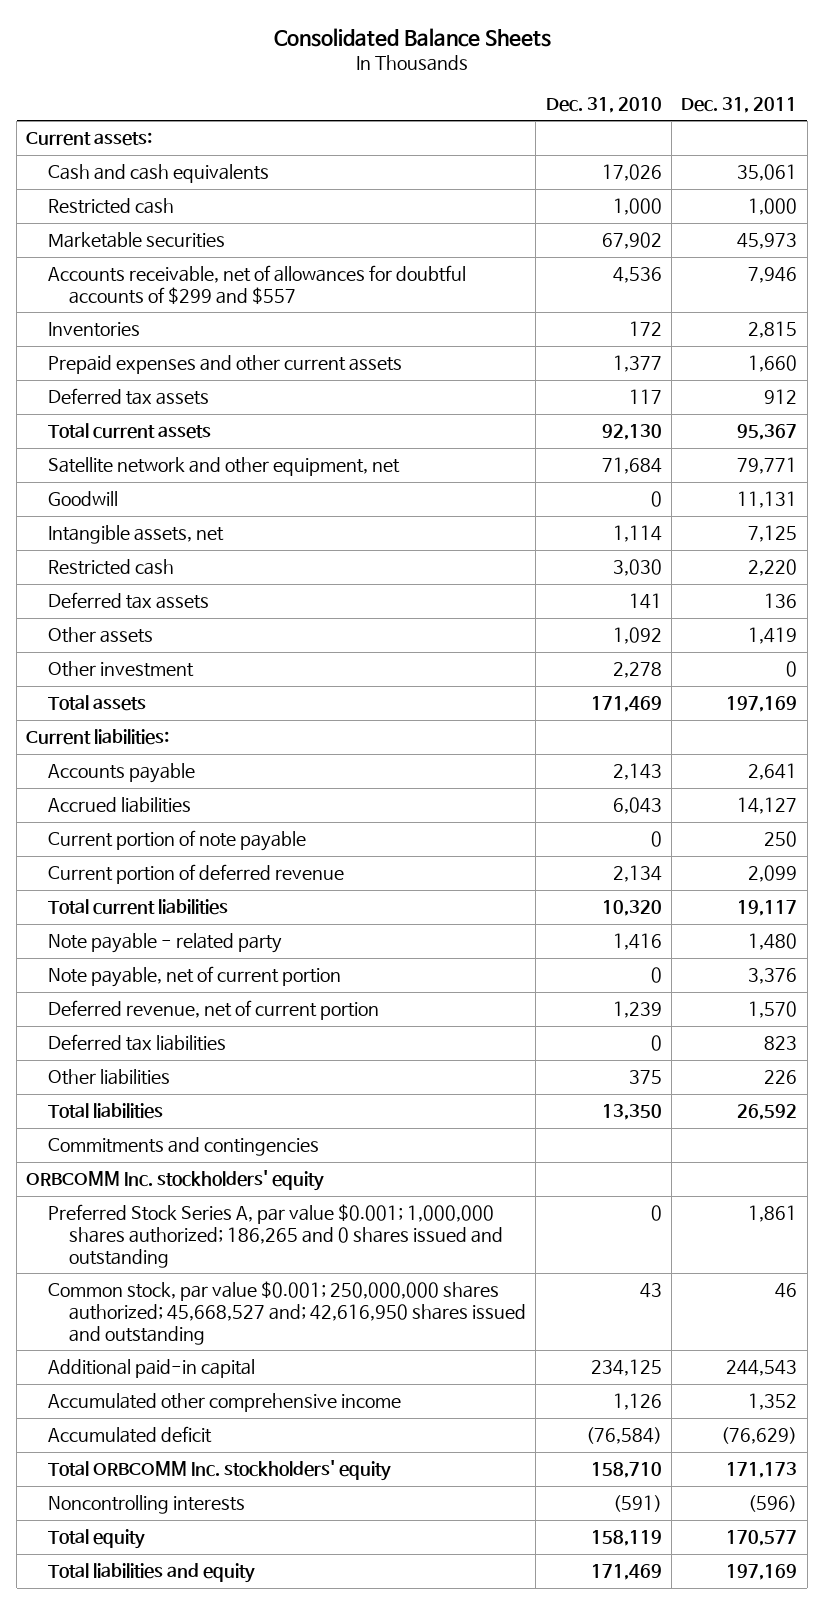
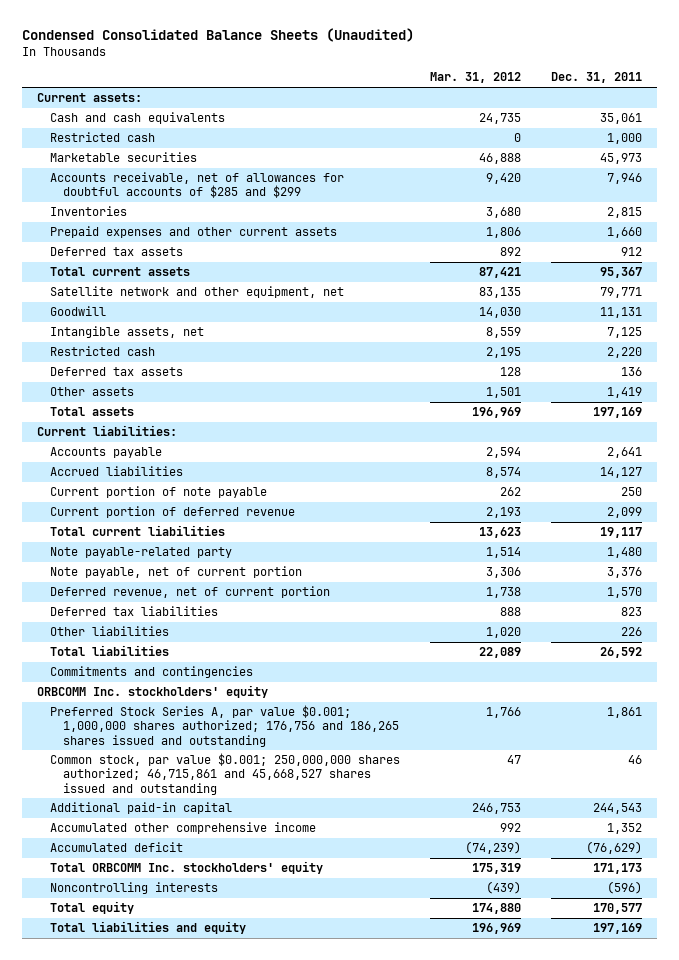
- Consolidated Balance Sheets
+ Condensed Consolidated Balance Sheets (Unaudited)
- | Dec. 31, 2010 | Dec. 31, 2011
+ | Mar. 31, 2012 | Dec. 31, 2011
- Accounts receivable, net of allowances for doubtful accounts of $299 and $557 | 4,536 | 7,946
+ Accounts receivable, net of allowances for doubtful accounts of $285 and $299 | 9,420 | 7,946
- Other investment | 2,278 | 0
- Note payable - related party | 1,416 | 1,480
+ Note payable-related party | 1,514 | 1,480
- Preferred Stock Series A, par value $0.001; 1,000,000 shares authorized; 186,265 and 0 shares issued and outstanding | 0 | 1,861
- Common stock, par value $0.001; 250,000,000 shares authorized; 45,668,527 and; 42,616,950 shares issued and outstanding | 43 | 46
+ Preferred Stock Series A, par value $0.001; 1,000,000 shares authorized; 176,756 and 186,265 shares issued and outstanding | 1,766 | 1,861
+ Common stock, par value $0.001; 250,000,000 shares authorized; 46,715,861 and 45,668,527 shares issued and outstanding | 47 | 46

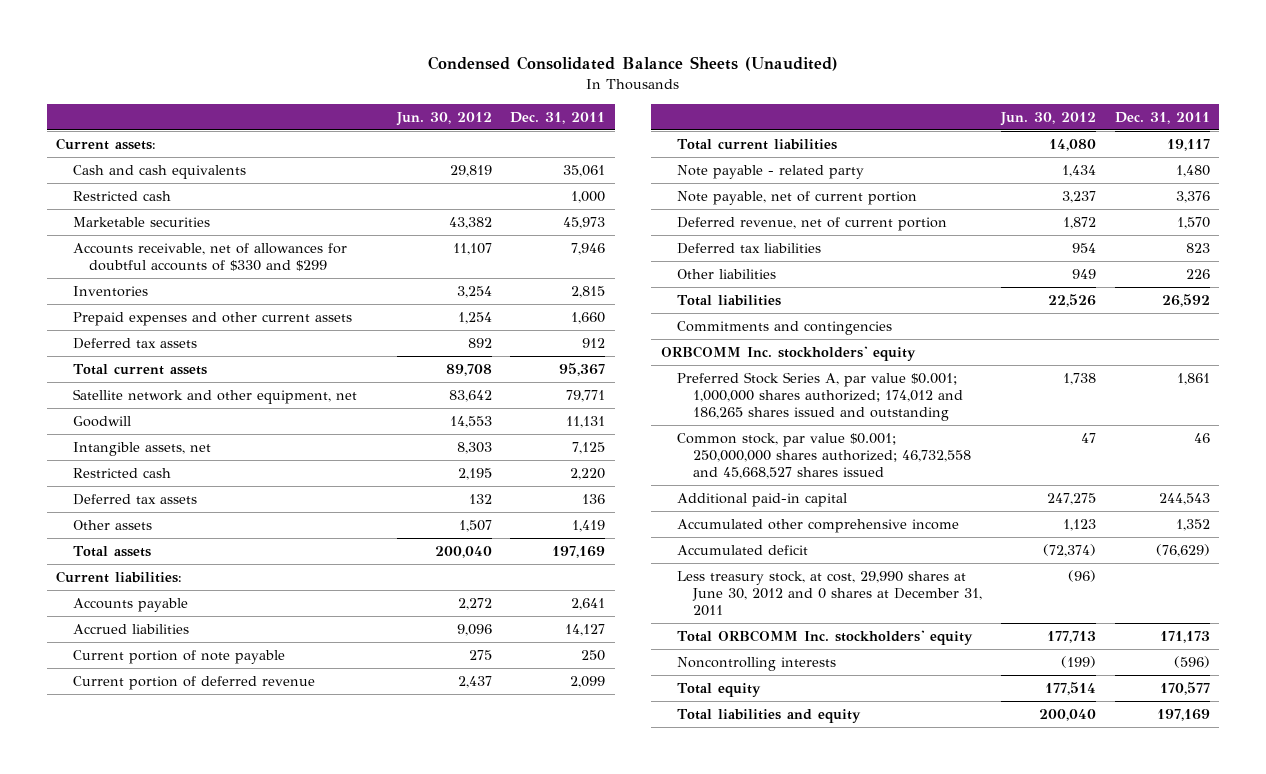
- | Mar. 31, 2012 | Dec. 31, 2011
+ | Jun. 30, 2012 | Dec. 31, 2011
- Accounts receivable, net of allowances for doubtful accounts of $285 and $299 | 9,420 | 7,946
+ Accounts receivable, net of allowances for doubtful accounts of $330 and $299 | 11,107 | 7,946
- Note payable-related party | 1,514 | 1,480
+ Note payable - related party | 1,434 | 1,480
- Preferred Stock Series A, par value $0.001; 1,000,000 shares authorized; 176,756 and 186,265 shares issued and outstanding | 1,766 | 1,861
- Common stock, par value $0.001; 250,000,000 shares authorized; 46,715,861 and 45,668,527 shares issued and outstanding | 47 | 46
+ Preferred Stock Series A, par value $0.001; 1,000,000 shares authorized; 174,012 and 186,265 shares issued and outstanding | 1,738 | 1,861
+ Common stock, par value $0.001; 250,000,000 shares authorized; 46,732,558 and 45,668,527 shares issued | 47 | 46
+ Less treasury stock, at cost, 29,990 shares at June 30, 2012 and 0 shares at December 31, 2011 | (96) |

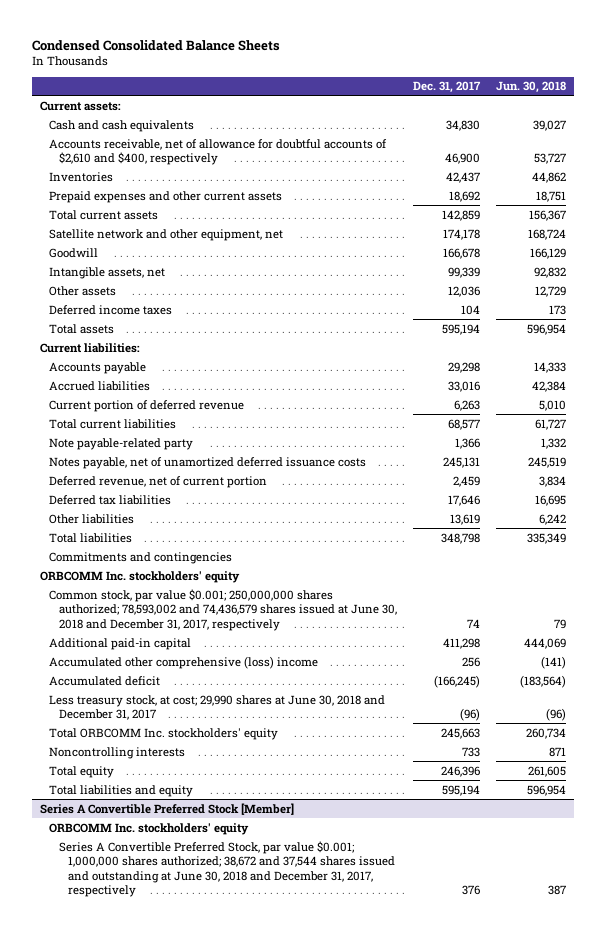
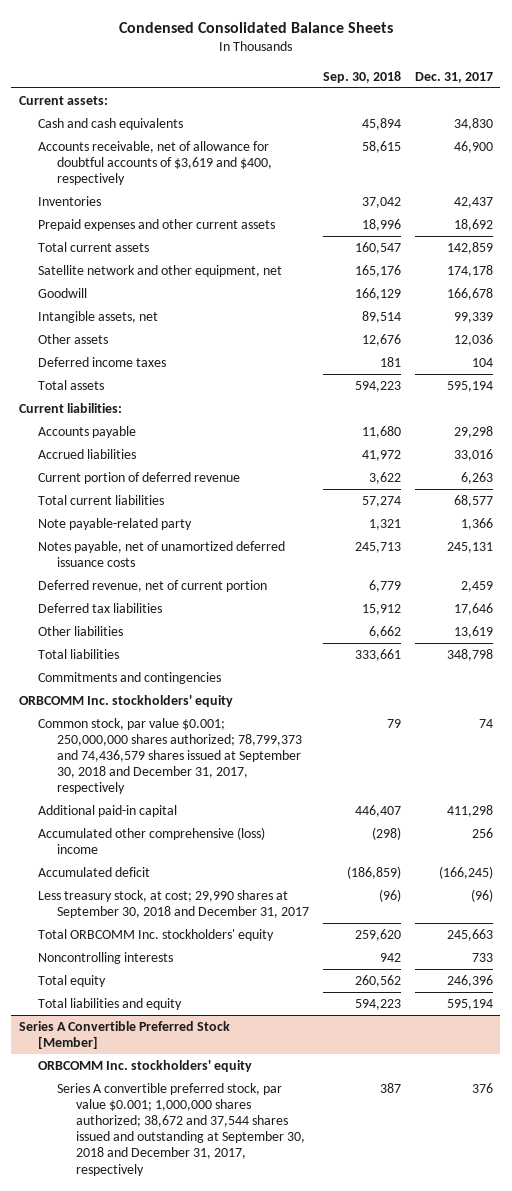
- | Dec. 31, 2017 | Jun. 30, 2018
+ | Sep. 30, 2018 | Dec. 31, 2017
- Accounts receivable, net of allowance for doubtful accounts of $2,610 and $400, respectively | 46,900 | 53,727
+ Accounts receivable, net of allowance for doubtful accounts of $3,619 and $400, respectively | 58,615 | 46,900
- Common stock, par value $0.001; 250,000,000 shares authorized; 78,593,002 and 74,436,579 shares issued at June 30, 2018 and December 31, 2017, respectively | 74 | 79
+ Common stock, par value $0.001; 250,000,000 shares authorized; 78,799,373 and 74,436,579 shares issued at September 30, 2018 and December 31, 2017, respectively | 79 | 74
- Less treasury stock, at cost; 29,990 shares at June 30, 2018 and December 31, 2017 | (96) | (96)
+ Less treasury stock, at cost; 29,990 shares at September 30, 2018 and December 31, 2017 | (96) | (96)
@ Series A Convertible Preferred Stock [Member]
- Series A Convertible Preferred Stock, par value $0.001; 1,000,000 shares authorized; 38,672 and 37,544 shares issued and outstanding at June 30, 2018 and December 31, 2017, respectively | 376 | 387
+ Series A convertible preferred stock, par value $0.001; 1,000,000 shares authorized; 38,672 and 37,544 shares issued and outstanding at September 30, 2018 and December 31, 2017, respectively | 387 | 376

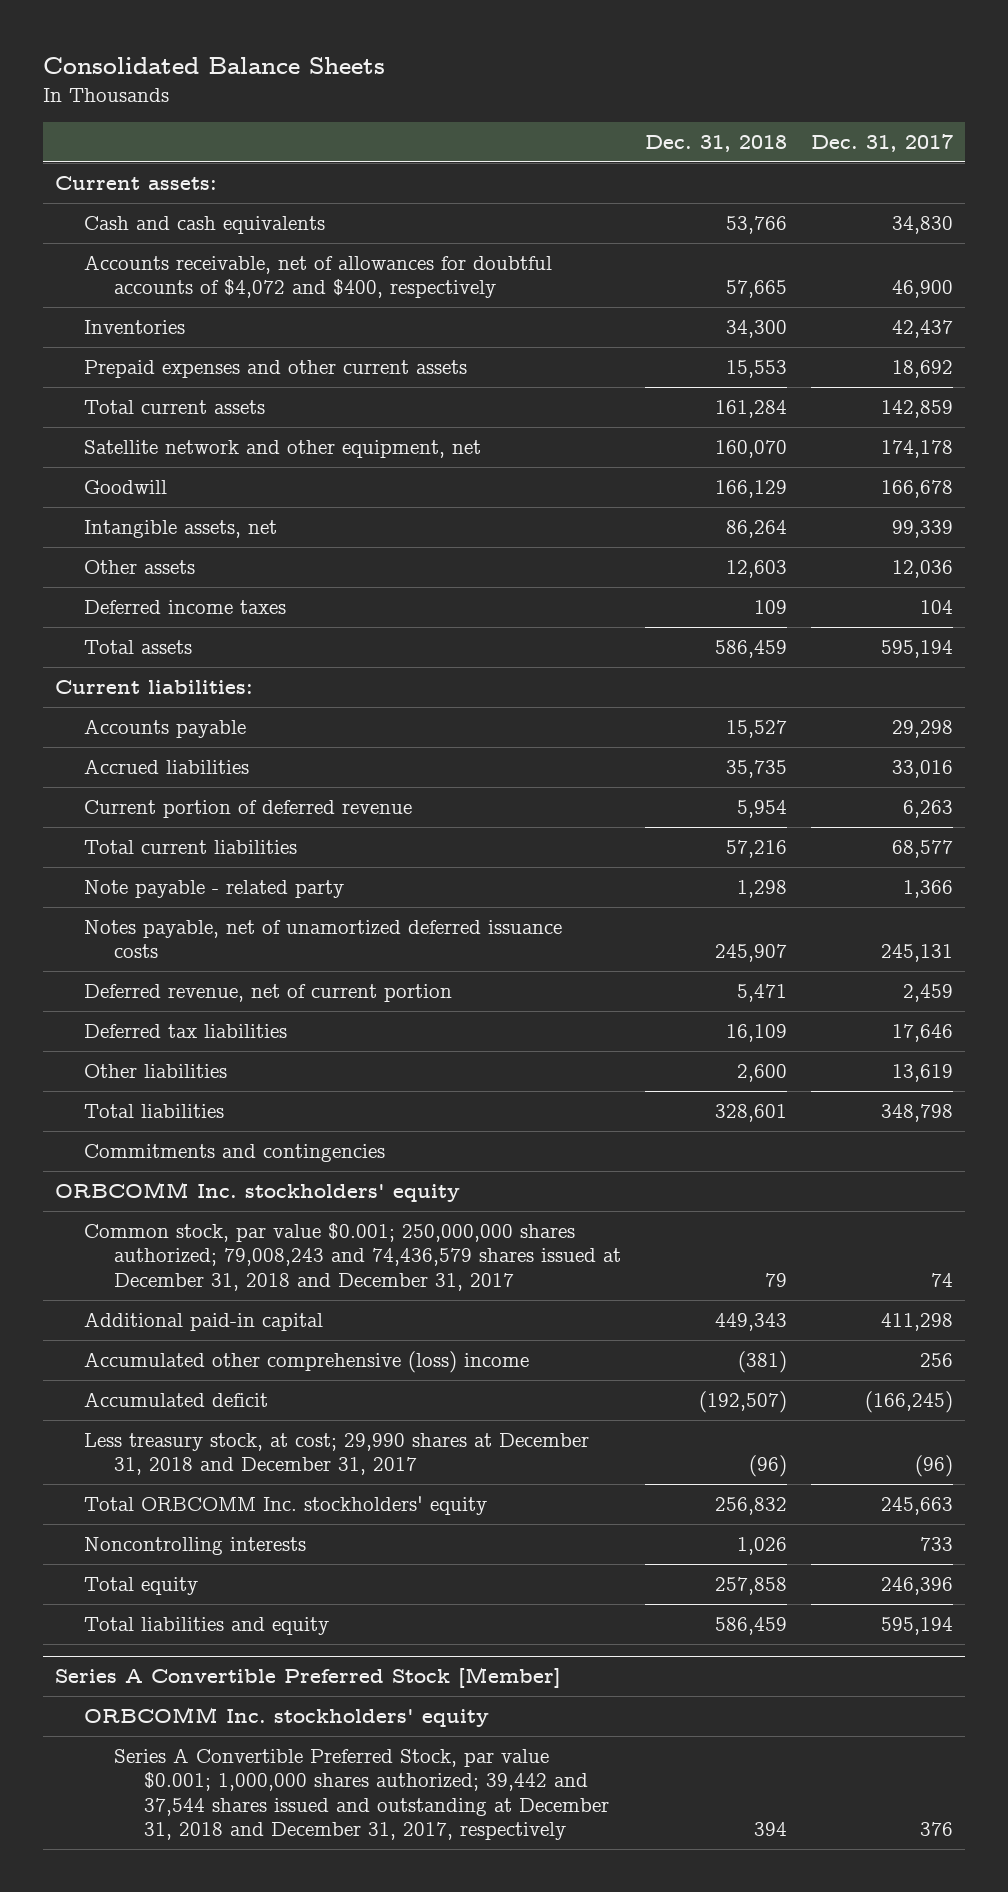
- Condensed Consolidated Balance Sheets
+ Consolidated Balance Sheets
- | Sep. 30, 2018 | Dec. 31, 2017
+ | Dec. 31, 2018 | Dec. 31, 2017
- Accounts receivable, net of allowance for doubtful accounts of $3,619 and $400, respectively | 58,615 | 46,900
+ Accounts receivable, net of allowances for doubtful accounts of $4,072 and $400, respectively | 57,665 | 46,900
- Note payable-related party | 1,321 | 1,366
+ Note payable - related party | 1,298 | 1,366
- Common stock, par value $0.001; 250,000,000 shares authorized; 78,799,373 and 74,436,579 shares issued at September 30, 2018 and December 31, 2017, respectively | 79 | 74
+ Common stock, par value $0.001; 250,000,000 shares authorized; 79,008,243 and 74,436,579 shares issued at December 31, 2018 and December 31, 2017 | 79 | 74
- Less treasury stock, at cost; 29,990 shares at September 30, 2018 and December 31, 2017 | (96) | (96)
+ Less treasury stock, at cost; 29,990 shares at December 31, 2018 and December 31, 2017 | (96) | (96)
@ Series A Convertible Preferred Stock [Member]
- Series A convertible preferred stock, par value $0.001; 1,000,000 shares authorized; 38,672 and 37,544 shares issued and outstanding at September 30, 2018 and December 31, 2017, respectively | 387 | 376
+ Series A Convertible Preferred Stock, par value $0.001; 1,000,000 shares authorized; 39,442 and 37,544 shares issued and outstanding at December 31, 2018 and December 31, 2017, respectively | 394 | 376

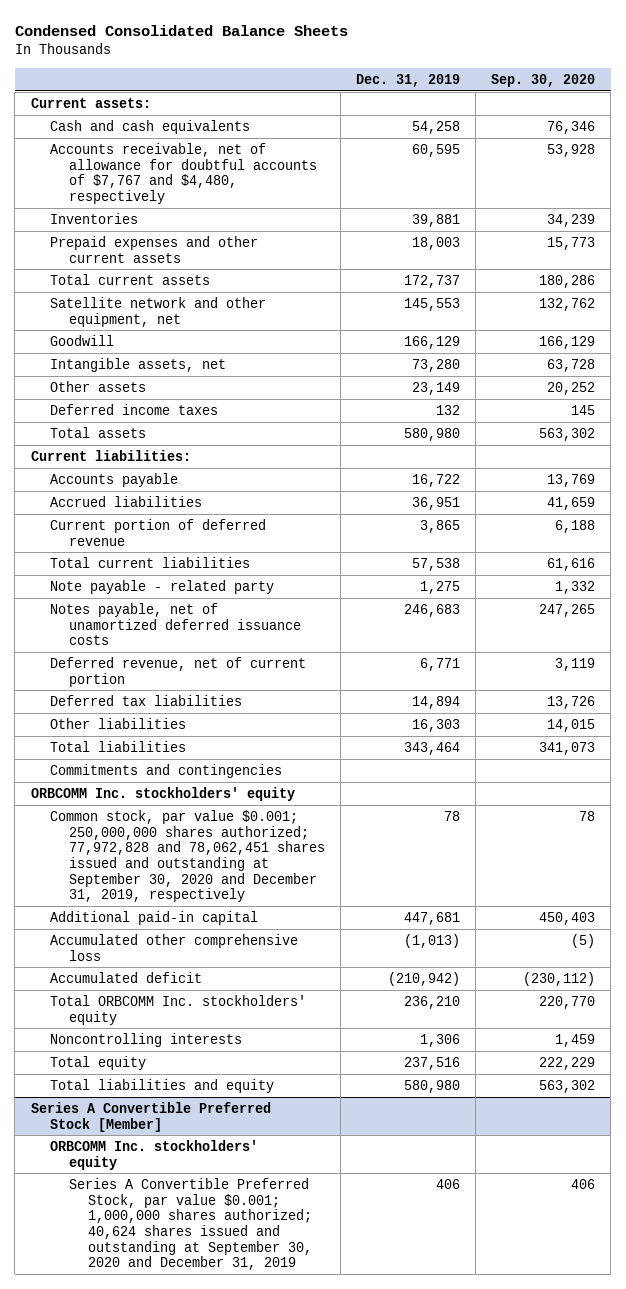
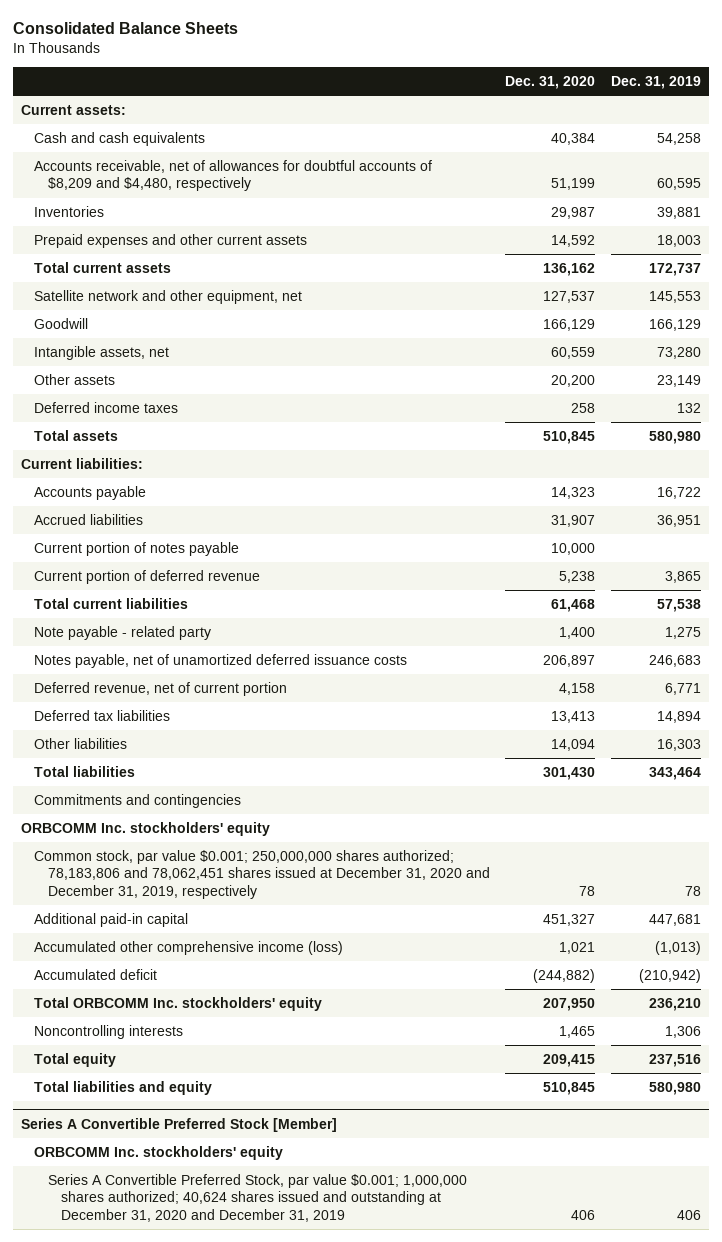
- Condensed Consolidated Balance Sheets
+ Consolidated Balance Sheets
- | Dec. 31, 2019 | Sep. 30, 2020
+ | Dec. 31, 2020 | Dec. 31, 2019
- Accounts receivable, net of allowance for doubtful accounts of $7,767 and $4,480, respectively | 60,595 | 53,928
+ Accounts receivable, net of allowances for doubtful accounts of $8,209 and $4,480, respectively | 51,199 | 60,595
+ Current portion of notes payable | 10,000 |
- Common stock, par value $0.001; 250,000,000 shares authorized; 77,972,828 and 78,062,451 shares issued and outstanding at September 30, 2020 and December 31, 2019, respectively | 78 | 78
+ Common stock, par value $0.001; 250,000,000 shares authorized; 78,183,806 and 78,062,451 shares issued at December 31, 2020 and December 31, 2019, respectively | 78 | 78
- Accumulated other comprehensive loss | (1,013) | (5)
+ Accumulated other comprehensive income (loss) | 1,021 | (1,013)
@ Series A Convertible Preferred Stock [Member]
- Series A Convertible Preferred Stock, par value $0.001; 1,000,000 shares authorized; 40,624 shares issued and outstanding at September 30, 2020 and December 31, 2019 | 406 | 406
+ Series A Convertible Preferred Stock, par value $0.001; 1,000,000 shares authorized; 40,624 shares issued and outstanding at December 31, 2020 and December 31, 2019 | 406 | 406

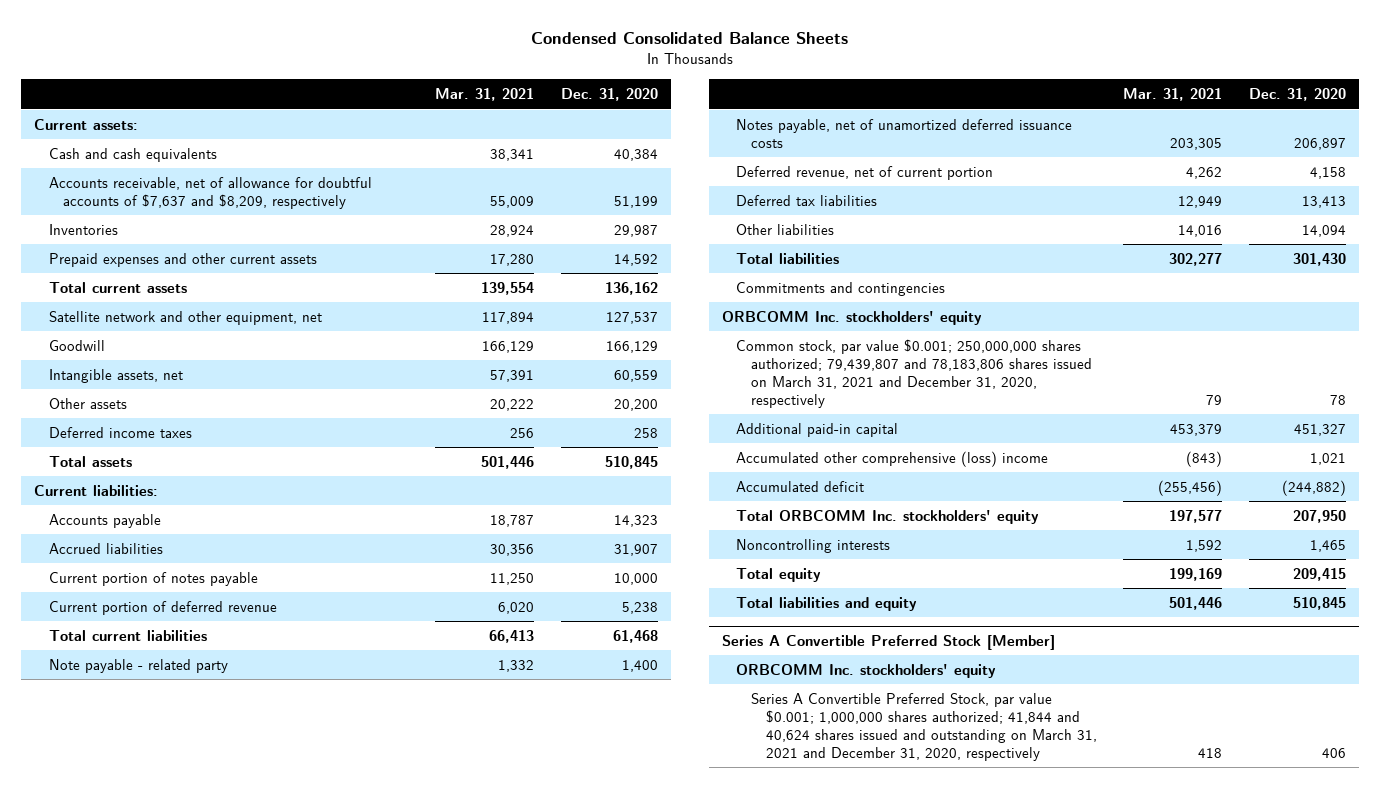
- Consolidated Balance Sheets
+ Condensed Consolidated Balance Sheets
- | Dec. 31, 2020 | Dec. 31, 2019
+ | Mar. 31, 2021 | Dec. 31, 2020
- Accounts receivable, net of allowances for doubtful accounts of $8,209 and $4,480, respectively | 51,199 | 60,595
+ Accounts receivable, net of allowance for doubtful accounts of $7,637 and $8,209, respectively | 55,009 | 51,199
- Common stock, par value $0.001; 250,000,000 shares authorized; 78,183,806 and 78,062,451 shares issued at December 31, 2020 and December 31, 2019, respectively | 78 | 78
+ Common stock, par value $0.001; 250,000,000 shares authorized; 79,439,807 and 78,183,806 shares issued on March 31, 2021 and December 31, 2020, respectively | 79 | 78
- Accumulated other comprehensive income (loss) | 1,021 | (1,013)
+ Accumulated other comprehensive (loss) income | (843) | 1,021
@ Series A Convertible Preferred Stock [Member]
- Series A Convertible Preferred Stock, par value $0.001; 1,000,000 shares authorized; 40,624 shares issued and outstanding at December 31, 2020 and December 31, 2019 | 406 | 406
+ Series A Convertible Preferred Stock, par value $0.001; 1,000,000 shares authorized; 41,844 and 40,624 shares issued and outstanding on March 31, 2021 and December 31, 2020, respectively | 418 | 406

